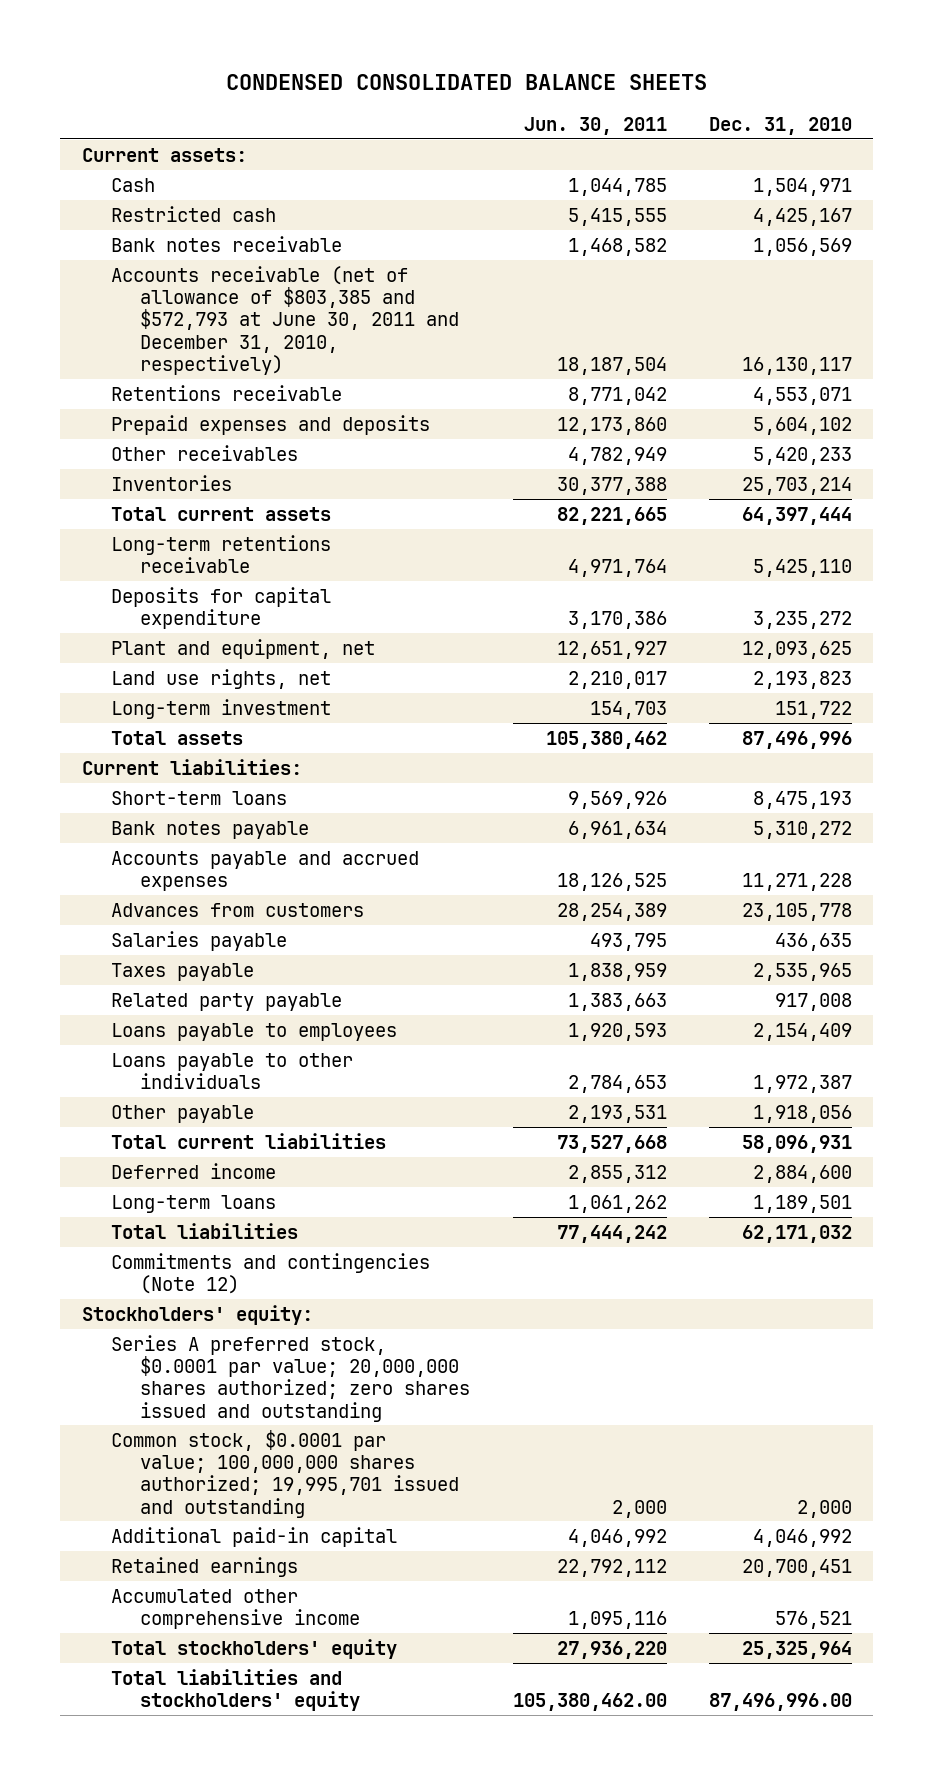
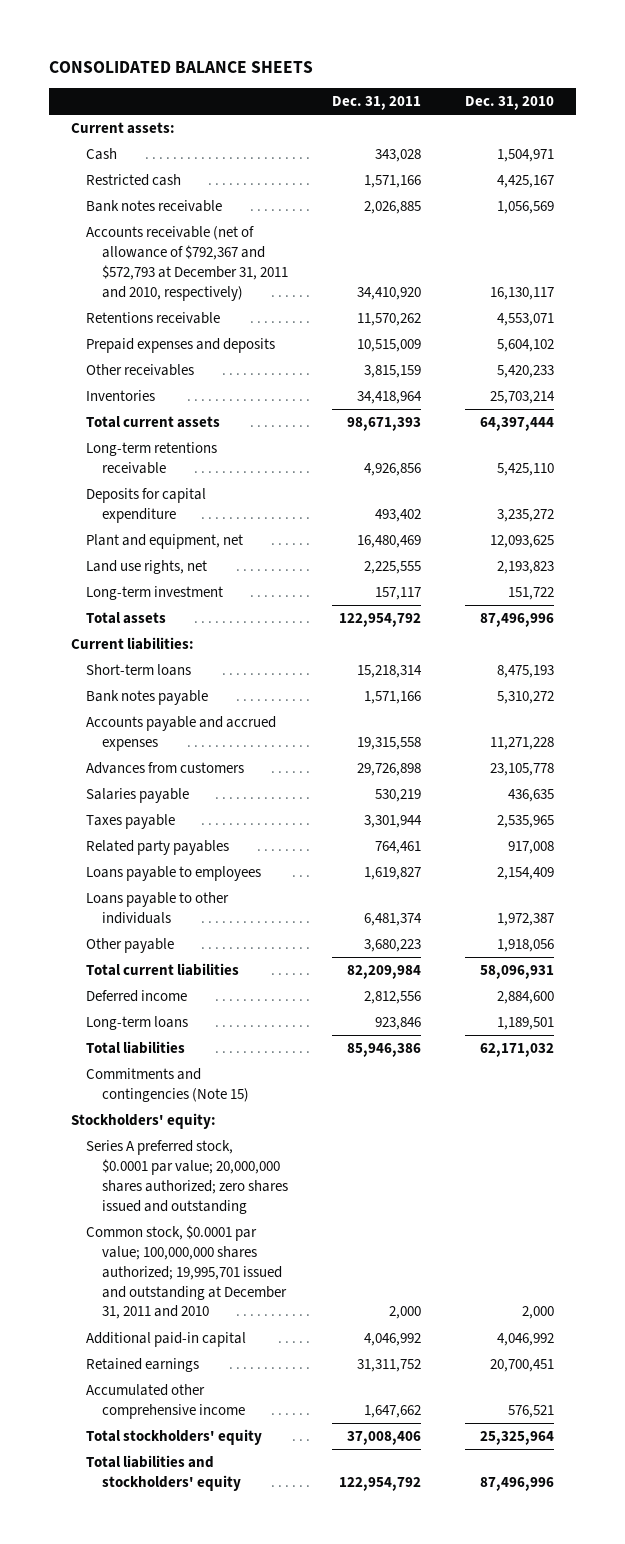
- CONDENSED CONSOLIDATED BALANCE SHEETS
+ CONSOLIDATED BALANCE SHEETS
- | Jun. 30, 2011 | Dec. 31, 2010
+ | Dec. 31, 2011 | Dec. 31, 2010
- Accounts receivable (net of allowance of $803,385 and $572,793 at June 30, 2011 and December 31, 2010, respectively) | 18,187,504 | 16,130,117
+ Accounts receivable (net of allowance of $792,367 and $572,793 at December 31, 2011 and 2010, respectively) | 34,410,920 | 16,130,117
- Related party payable | 1,383,663 | 917,008
+ Related party payables | 764,461 | 917,008
- Commitments and contingencies (Note 12)
+ Commitments and contingencies (Note 15)
- Common stock, $0.0001 par value; 100,000,000 shares authorized; 19,995,701 issued and outstanding | 2,000 | 2,000
+ Common stock, $0.0001 par value; 100,000,000 shares authorized; 19,995,701 issued and outstanding at December 31, 2011 and 2010 | 2,000 | 2,000
- Total liabilities and stockholders' equity | 105,380,462.00 | 87,496,996.00
+ Total liabilities and stockholders' equity | 122,954,792 | 87,496,996

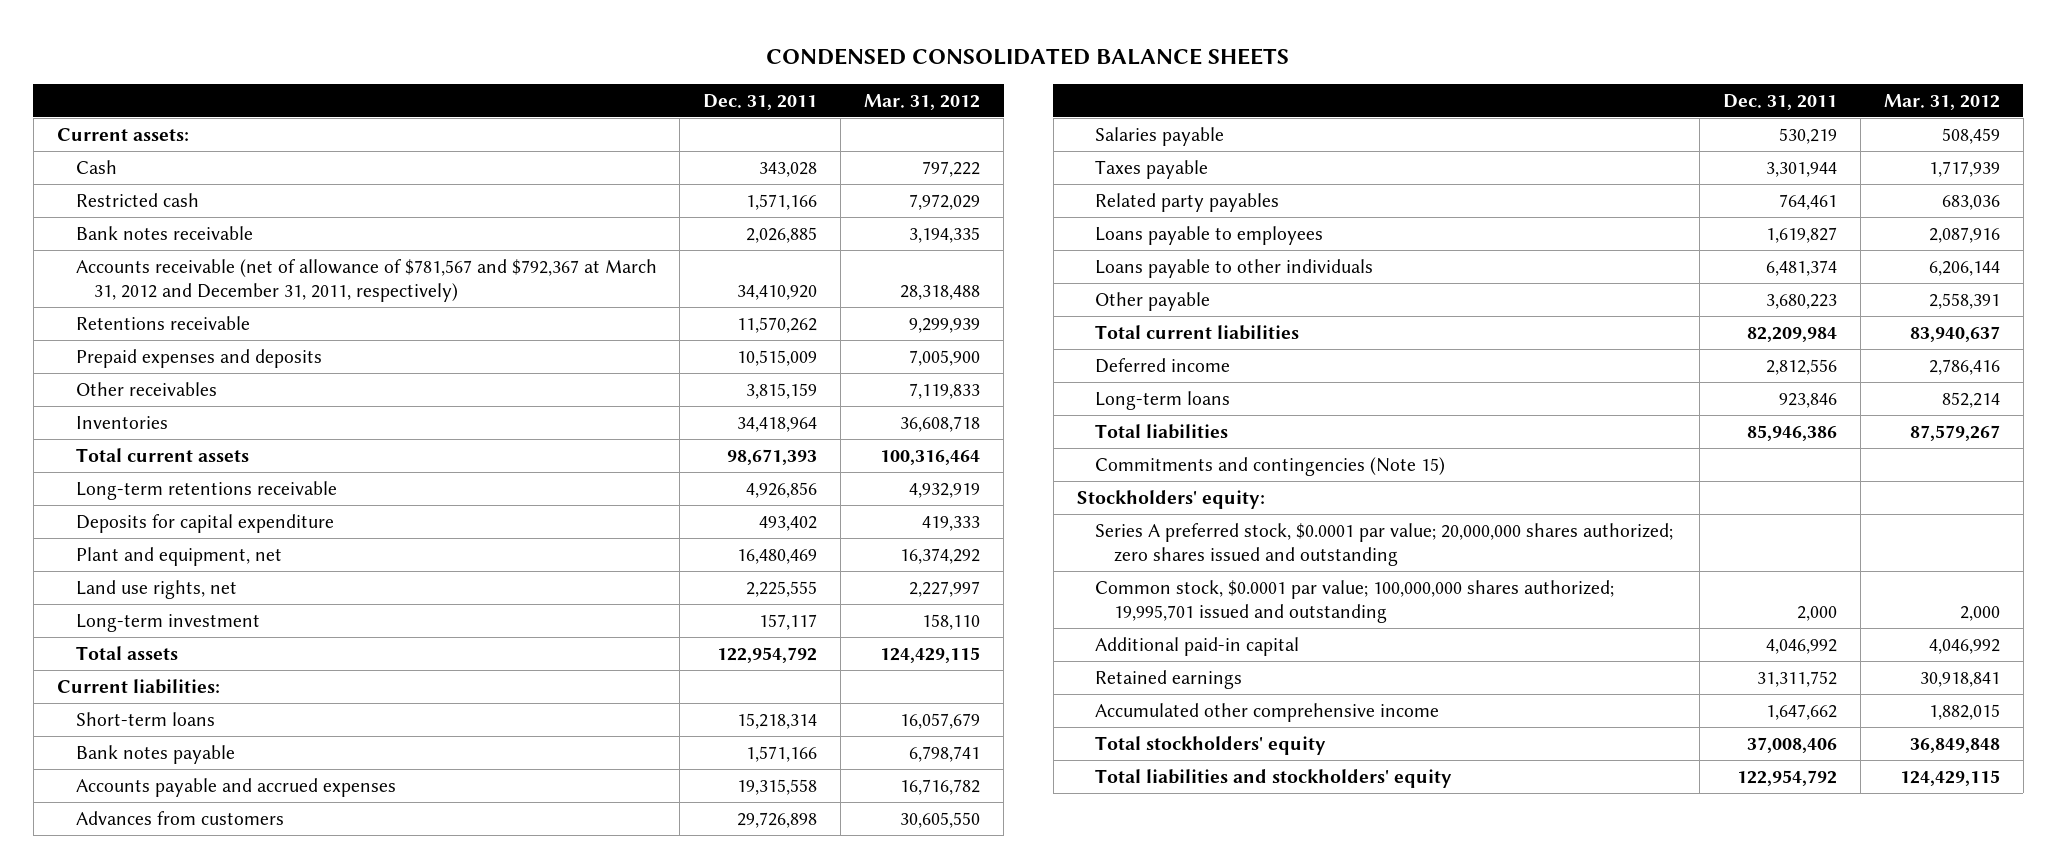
- CONSOLIDATED BALANCE SHEETS
+ CONDENSED CONSOLIDATED BALANCE SHEETS
- | Dec. 31, 2011 | Dec. 31, 2010
+ | Dec. 31, 2011 | Mar. 31, 2012
- Accounts receivable (net of allowance of $792,367 and $572,793 at December 31, 2011 and 2010, respectively) | 34,410,920 | 16,130,117
+ Accounts receivable (net of allowance of $781,567 and $792,367 at March 31, 2012 and December 31, 2011, respectively) | 34,410,920 | 28,318,488
- Common stock, $0.0001 par value; 100,000,000 shares authorized; 19,995,701 issued and outstanding at December 31, 2011 and 2010 | 2,000 | 2,000
+ Common stock, $0.0001 par value; 100,000,000 shares authorized; 19,995,701 issued and outstanding | 2,000 | 2,000

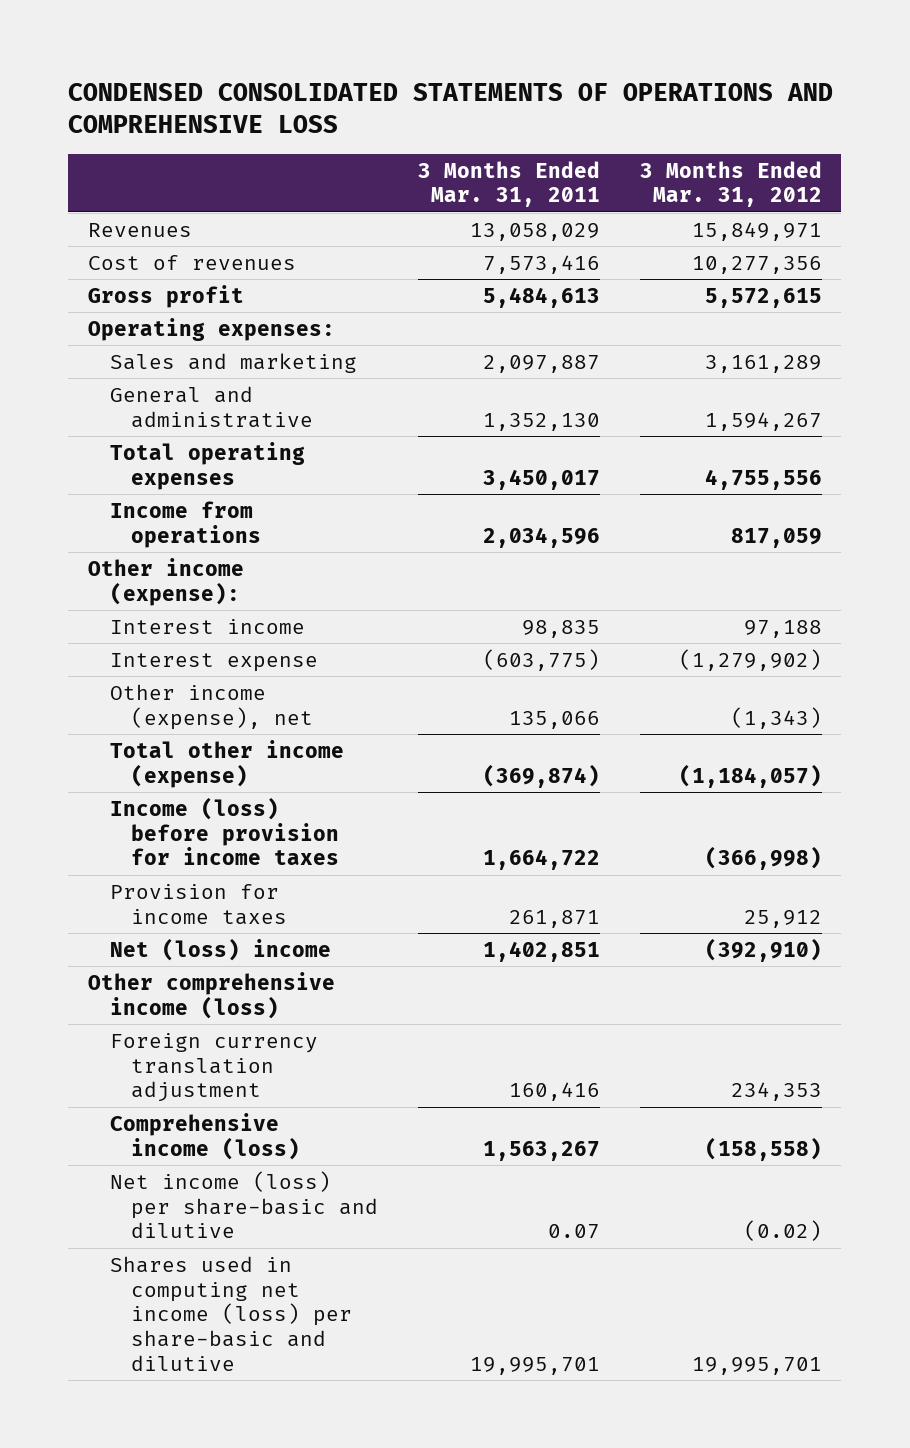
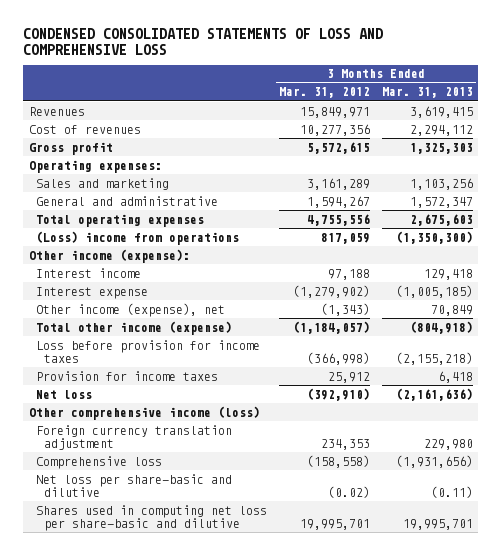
- CONDENSED CONSOLIDATED STATEMENTS OF OPERATIONS AND COMPREHENSIVE LOSS
+ CONDENSED CONSOLIDATED STATEMENTS OF LOSS AND COMPREHENSIVE LOSS
- | 3 Months Ended Mar. 31, 2011 | 3 Months Ended Mar. 31, 2012
+ | 3 Months Ended Mar. 31, 2012 | 3 Months Ended Mar. 31, 2013
- Income from operations | 2,034,596 | 817,059
+ (Loss) income from operations | 817,059 | (1,350,300)
- Income (loss) before provision for income taxes | 1,664,722 | (366,998)
+ Loss before provision for income taxes | (366,998) | (2,155,218)
- Net (loss) income | 1,402,851 | (392,910)
+ Net loss | (392,910) | (2,161,636)
- Comprehensive income (loss) | 1,563,267 | (158,558)
- Net income (loss) per share-basic and dilutive | 0.07 | (0.02)
- Shares used in computing net income (loss) per share-basic and dilutive | 19,995,701 | 19,995,701
+ Comprehensive loss | (158,558) | (1,931,656)
+ Net loss per share-basic and dilutive | (0.02) | (0.11)
+ Shares used in computing net loss per share-basic and dilutive | 19,995,701 | 19,995,701

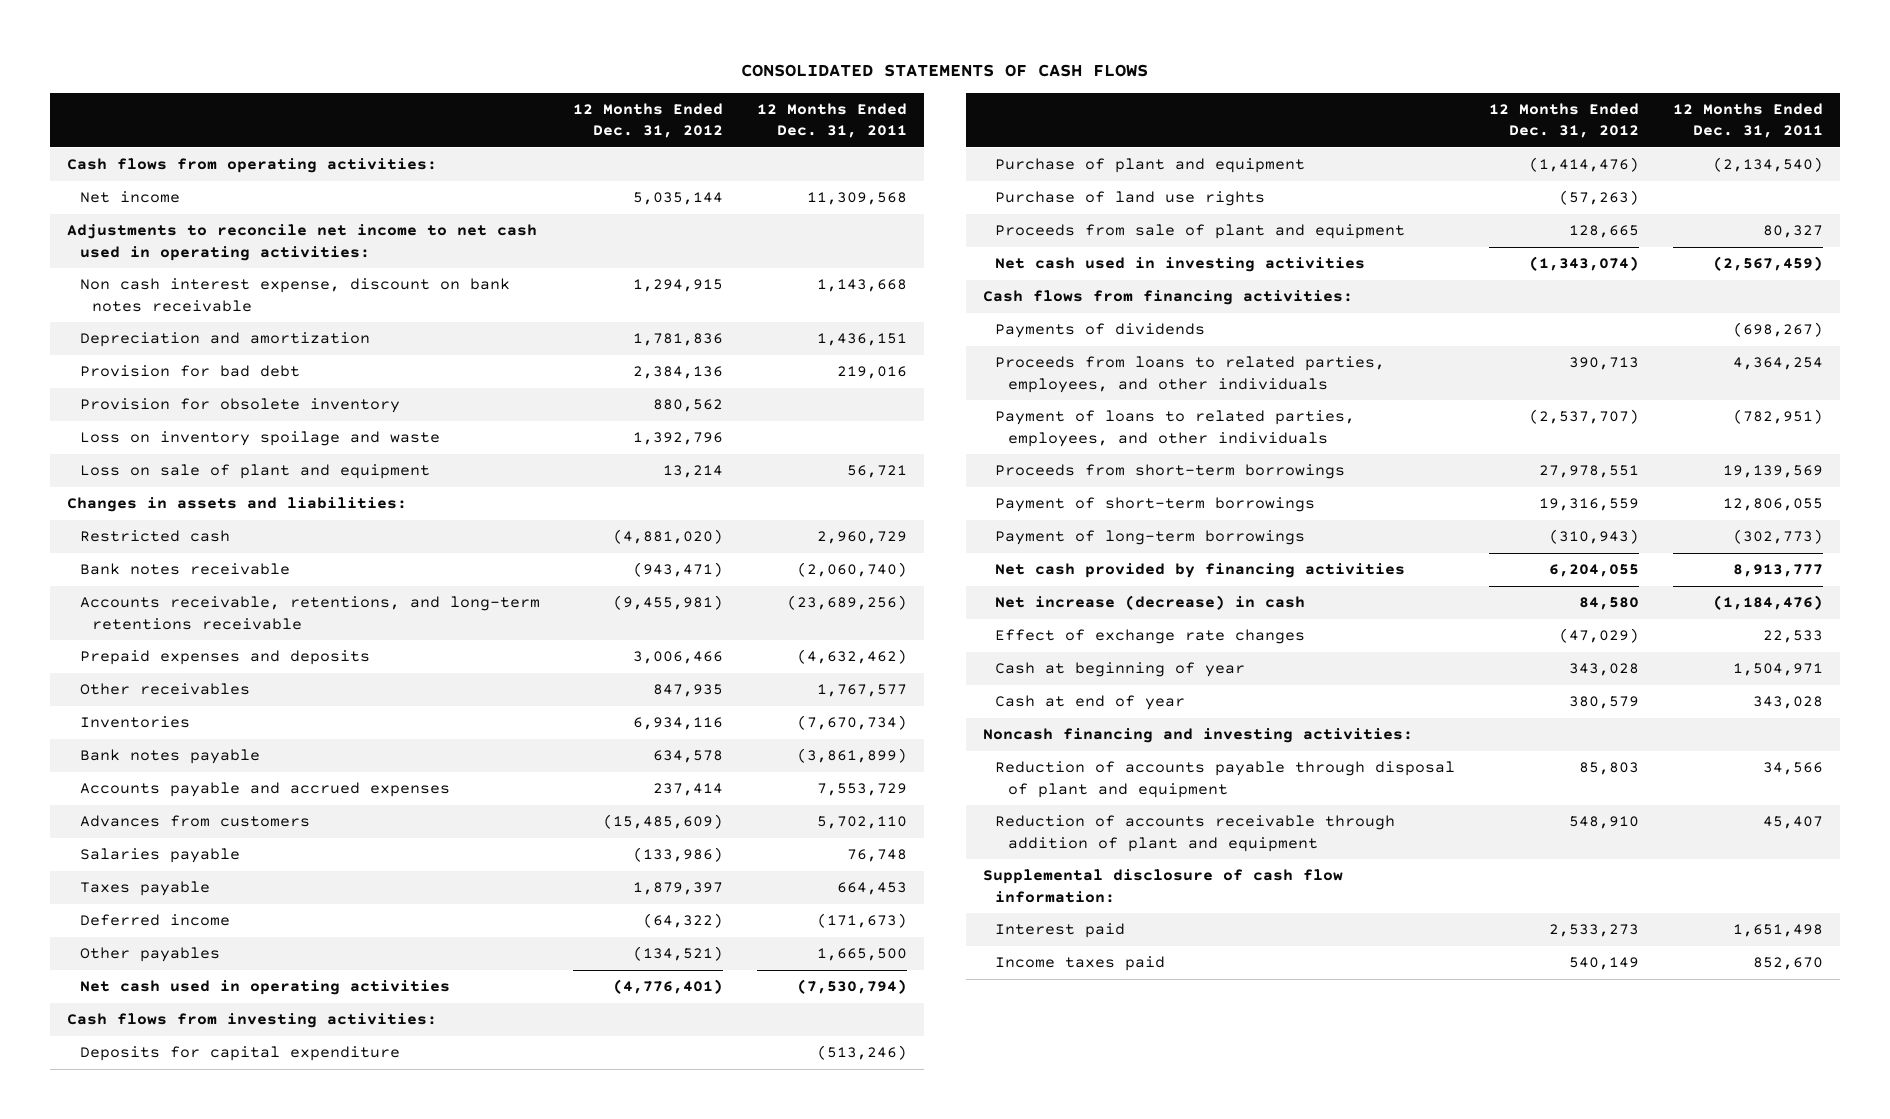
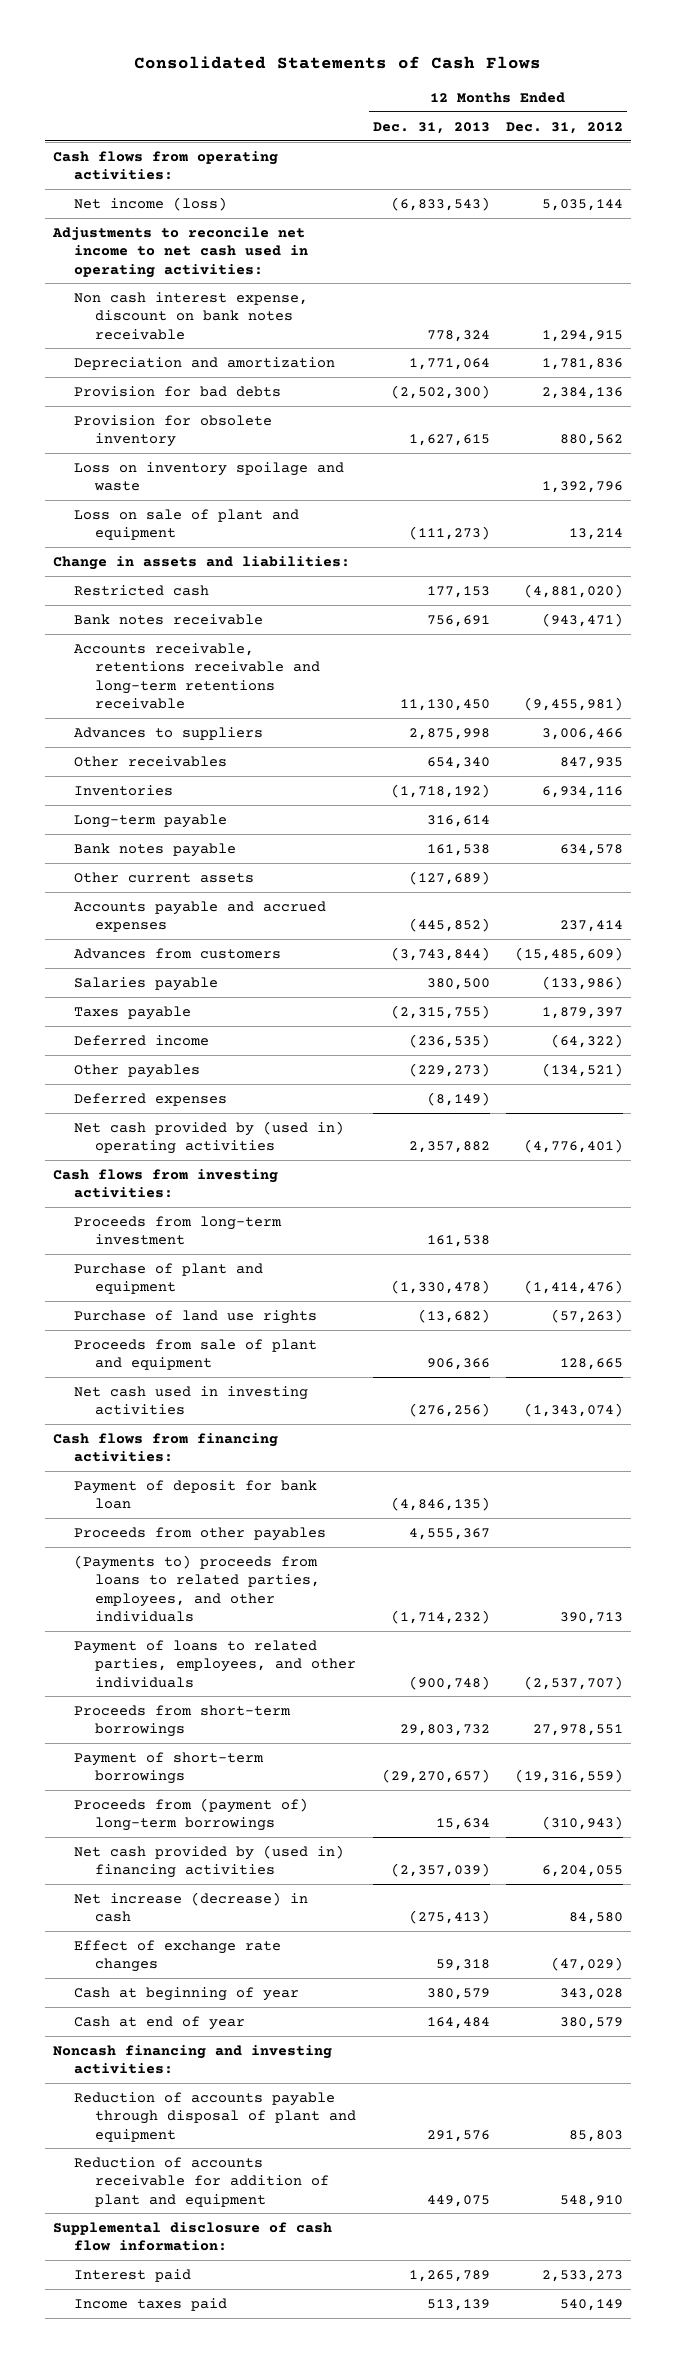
- CONSOLIDATED STATEMENTS OF CASH FLOWS
+ Consolidated Statements of Cash Flows
- | 12 Months Ended Dec. 31, 2012 | 12 Months Ended Dec. 31, 2011
+ | 12 Months Ended Dec. 31, 2013 | 12 Months Ended Dec. 31, 2012
- Net income | 5,035,144 | 11,309,568
+ Net income (loss) | (6,833,543) | 5,035,144
- Provision for bad debt | 2,384,136 | 219,016
+ Provision for bad debts | (2,502,300) | 2,384,136
- Changes in assets and liabilities:
+ Change in assets and liabilities:
- Accounts receivable, retentions, and long-term retentions receivable | (9,455,981) | (23,689,256)
- Prepaid expenses and deposits | 3,006,466 | (4,632,462)
+ Accounts receivable, retentions receivable and long-term retentions receivable | 11,130,450 | (9,455,981)
+ Advances to suppliers | 2,875,998 | 3,006,466
+ Long-term payable | 316,614 |
+ Other current assets | (127,689) |
- Net cash used in operating activities | (4,776,401) | (7,530,794)
+ Deferred expenses | (8,149) |
+ Net cash provided by (used in) operating activities | 2,357,882 | (4,776,401)
- Deposits for capital expenditure | | (513,246)
+ Proceeds from long-term investment | 161,538 |
- Payments of dividends | | (698,267)
- Proceeds from loans to related parties, employees, and other individuals | 390,713 | 4,364,254
+ Payment of deposit for bank loan | (4,846,135) |
+ Proceeds from other payables | 4,555,367 |
+ (Payments to) proceeds from loans to related parties, employees, and other individuals | (1,714,232) | 390,713
- Payment of short-term borrowings | 19,316,559 | 12,806,055
- Payment of long-term borrowings | (310,943) | (302,773)
- Net cash provided by financing activities | 6,204,055 | 8,913,777
+ Payment of short-term borrowings | (29,270,657) | (19,316,559)
+ Proceeds from (payment of) long-term borrowings | 15,634 | (310,943)
+ Net cash provided by (used in) financing activities | (2,357,039) | 6,204,055
- Reduction of accounts receivable through addition of plant and equipment | 548,910 | 45,407
+ Reduction of accounts receivable for addition of plant and equipment | 449,075 | 548,910

